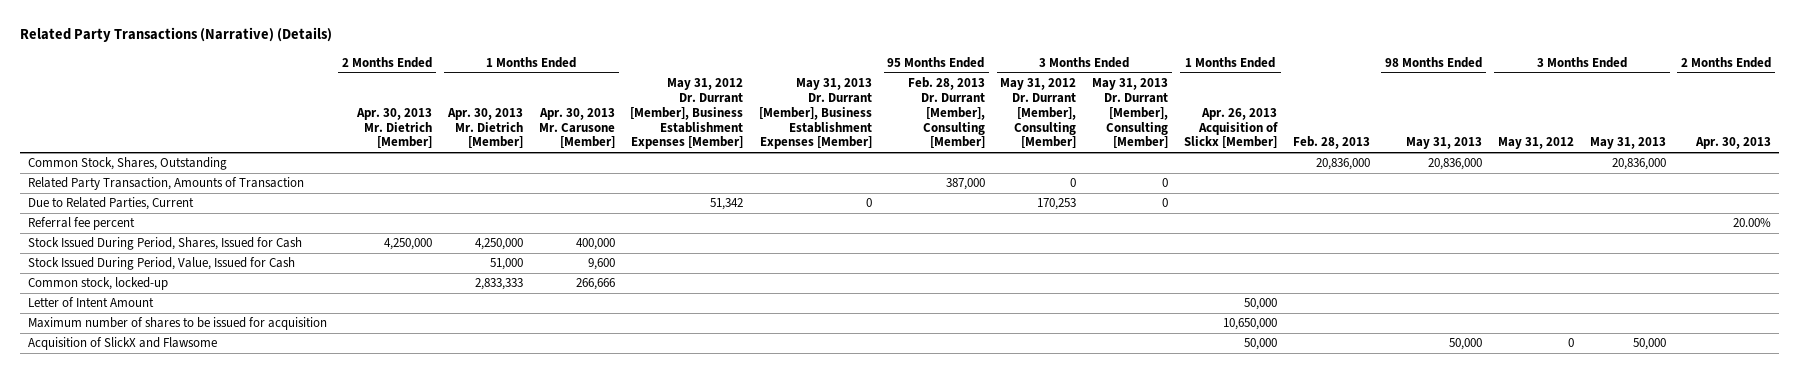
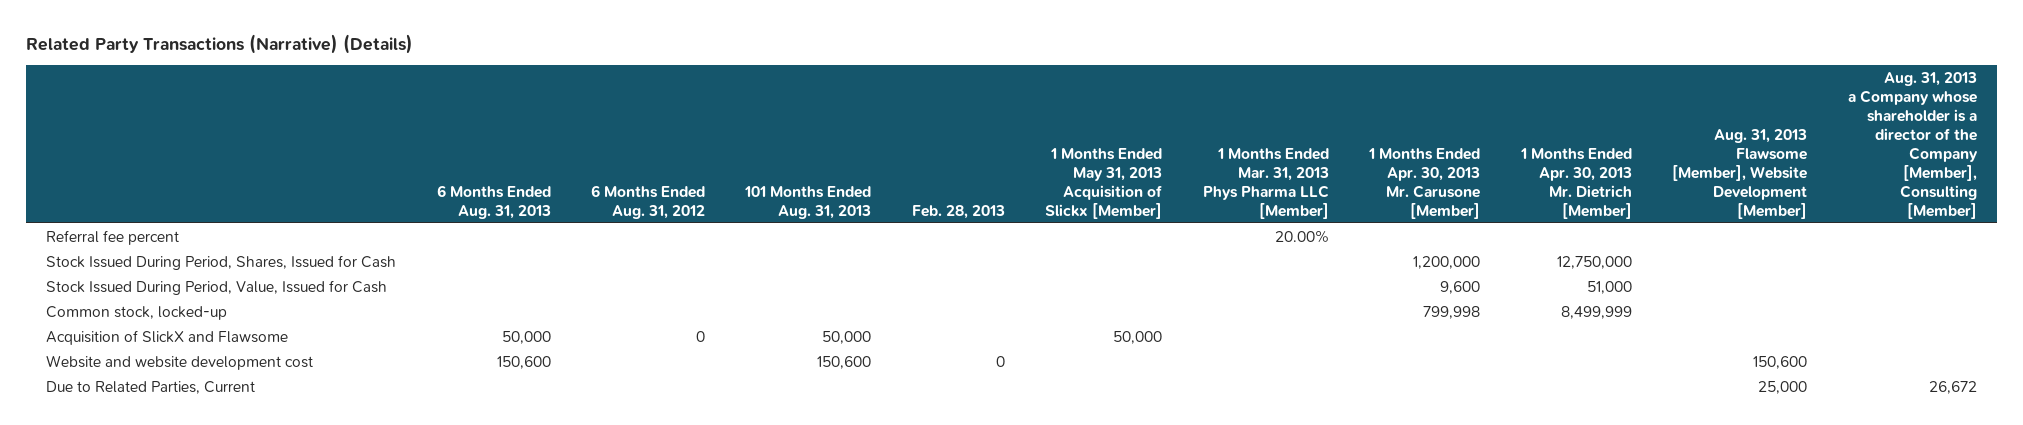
- | 2 Months Ended Apr. 30, 2013 Mr. Dietrich [Member] | 1 Months Ended Apr. 30, 2013 Mr. Dietrich [Member] | 1 Months Ended Apr. 30, 2013 Mr. Carusone [Member] | May 31, 2012 Dr. Durrant [Member], Business Establishment Expenses [Member] | May 31, 2013 Dr. Durrant [Member], Business Establishment Expenses [Member] | 95 Months Ended Feb. 28, 2013 Dr. Durrant [Member], Consulting [Member] | 3 Months Ended May 31, 2012 Dr. Durrant [Member], Consulting [Member] | 3 Months Ended May 31, 2013 Dr. Durrant [Member], Consulting [Member] | 1 Months Ended Apr. 26, 2013 Acquisition of Slickx [Member] | Feb. 28, 2013 | 98 Months Ended May 31, 2013 | 3 Months Ended May 31, 2012 | 3 Months Ended May 31, 2013 | 2 Months Ended Apr. 30, 2013
+ | 6 Months Ended Aug. 31, 2013 | 6 Months Ended Aug. 31, 2012 | 101 Months Ended Aug. 31, 2013 | Feb. 28, 2013 | 1 Months Ended May 31, 2013 Acquisition of Slickx [Member] | 1 Months Ended Mar. 31, 2013 Phys Pharma LLC [Member] | 1 Months Ended Apr. 30, 2013 Mr. Carusone [Member] | 1 Months Ended Apr. 30, 2013 Mr. Dietrich [Member] | Aug. 31, 2013 Flawsome [Member], Website Development [Member] | Aug. 31, 2013 a Company whose shareholder is a director of the Company [Member], Consulting [Member]
- Common Stock, Shares, Outstanding | | | | | | | | | | 20,836,000 | 20,836,000 | | 20,836,000 |
- Related Party Transaction, Amounts of Transaction | | | | | | 387,000 | 0 | 0 | | | | | |
- Stock Issued During Period, Shares, Issued for Cash | 4,250,000 | 4,250,000 | 400,000 | | | | | | | | | | |
+ Stock Issued During Period, Shares, Issued for Cash | | | | | | | 1,200,000 | 12,750,000 | |
- Common stock, locked-up | | 2,833,333 | 266,666 | | | | | | | | | | |
- Letter of Intent Amount | | | | | | | | | 50,000 | | | | |
- Maximum number of shares to be issued for acquisition | | | | | | | | | 10,650,000 | | | | |
+ Common stock, locked-up | | | | | | | 799,998 | 8,499,999 | |
+ Website and website development cost | 150,600 | | 150,600 | 0 | | | | | 150,600 |
moved down: Due to Related Parties, Current | | | | | | | | | 25,000 | 26,672

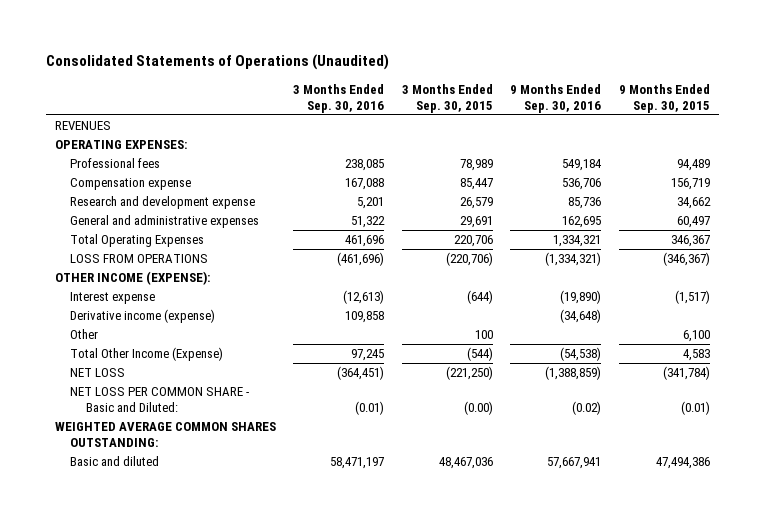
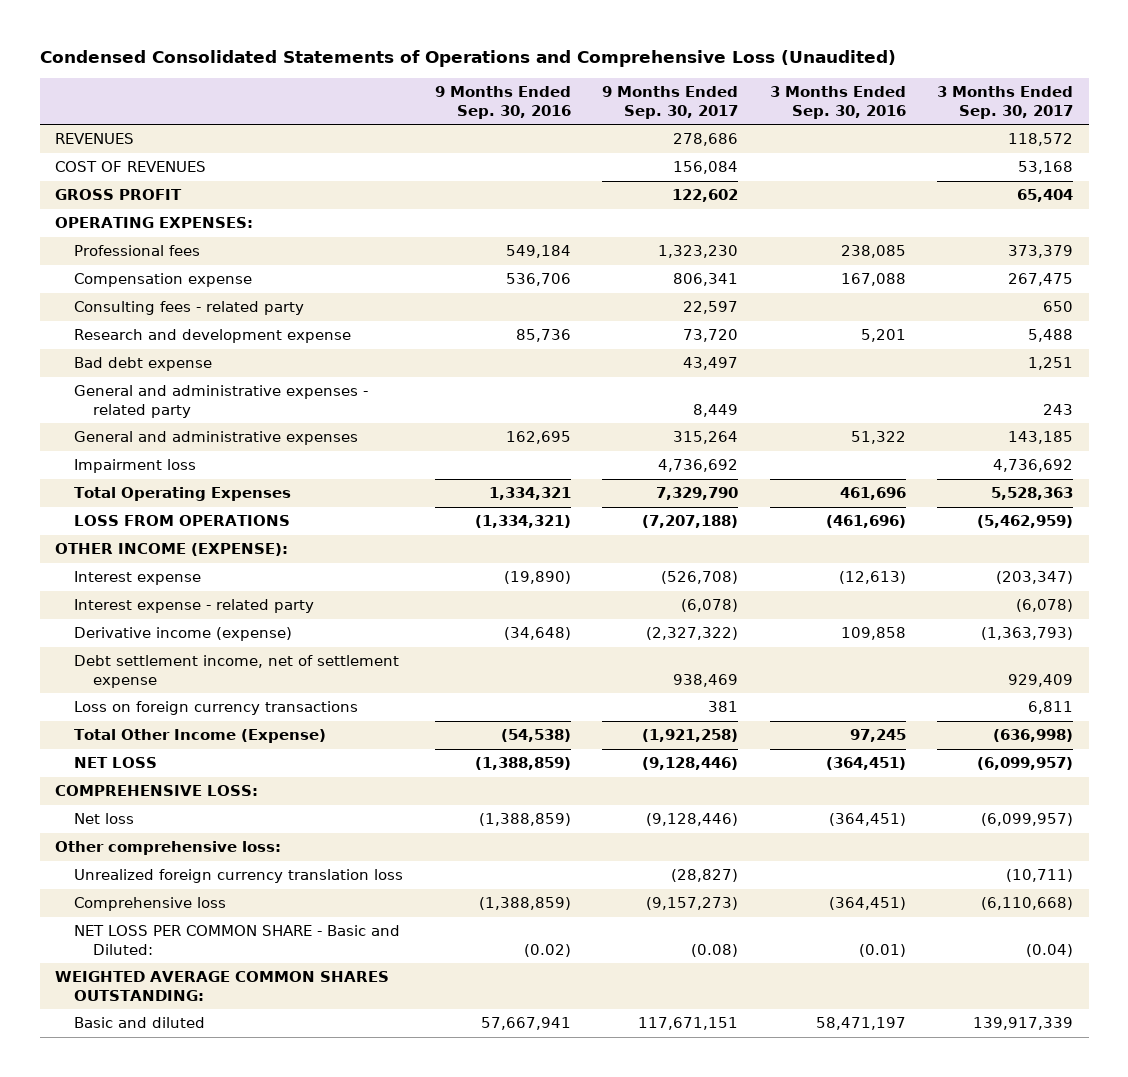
- Consolidated Statements of Operations (Unaudited)
+ Condensed Consolidated Statements of Operations and Comprehensive Loss (Unaudited)
- | 3 Months Ended Sep. 30, 2016 | 3 Months Ended Sep. 30, 2015 | 9 Months Ended Sep. 30, 2016 | 9 Months Ended Sep. 30, 2015
+ | 9 Months Ended Sep. 30, 2016 | 9 Months Ended Sep. 30, 2017 | 3 Months Ended Sep. 30, 2016 | 3 Months Ended Sep. 30, 2017
+ COST OF REVENUES | | 156,084 | | 53,168
+ GROSS PROFIT | | 122,602 | | 65,404
+ Consulting fees - related party | | 22,597 | | 650
+ Bad debt expense | | 43,497 | | 1,251
+ General and administrative expenses - related party | | 8,449 | | 243
+ Impairment loss | | 4,736,692 | | 4,736,692
+ Interest expense - related party | | (6,078) | | (6,078)
- Other | | 100 | | 6,100
+ Debt settlement income, net of settlement expense | | 938,469 | | 929,409
+ Loss on foreign currency transactions | | 381 | | 6,811
+ COMPREHENSIVE LOSS:
+ Net loss | (1,388,859) | (9,128,446) | (364,451) | (6,099,957)
+ Other comprehensive loss:
+ Unrealized foreign currency translation loss | | (28,827) | | (10,711)
+ Comprehensive loss | (1,388,859) | (9,157,273) | (364,451) | (6,110,668)

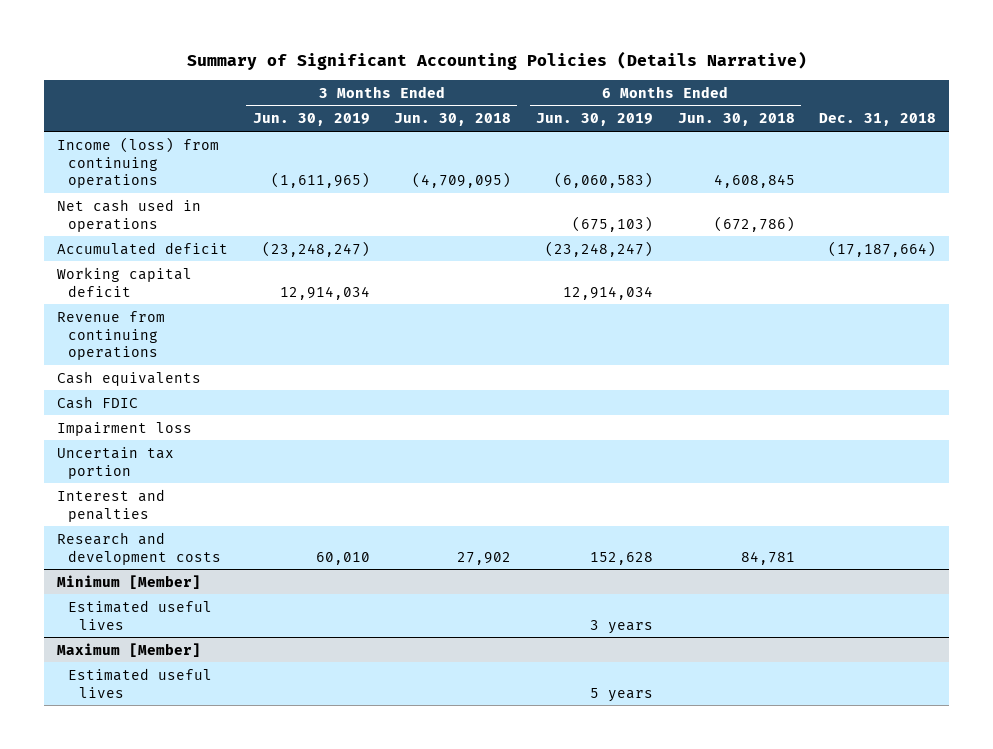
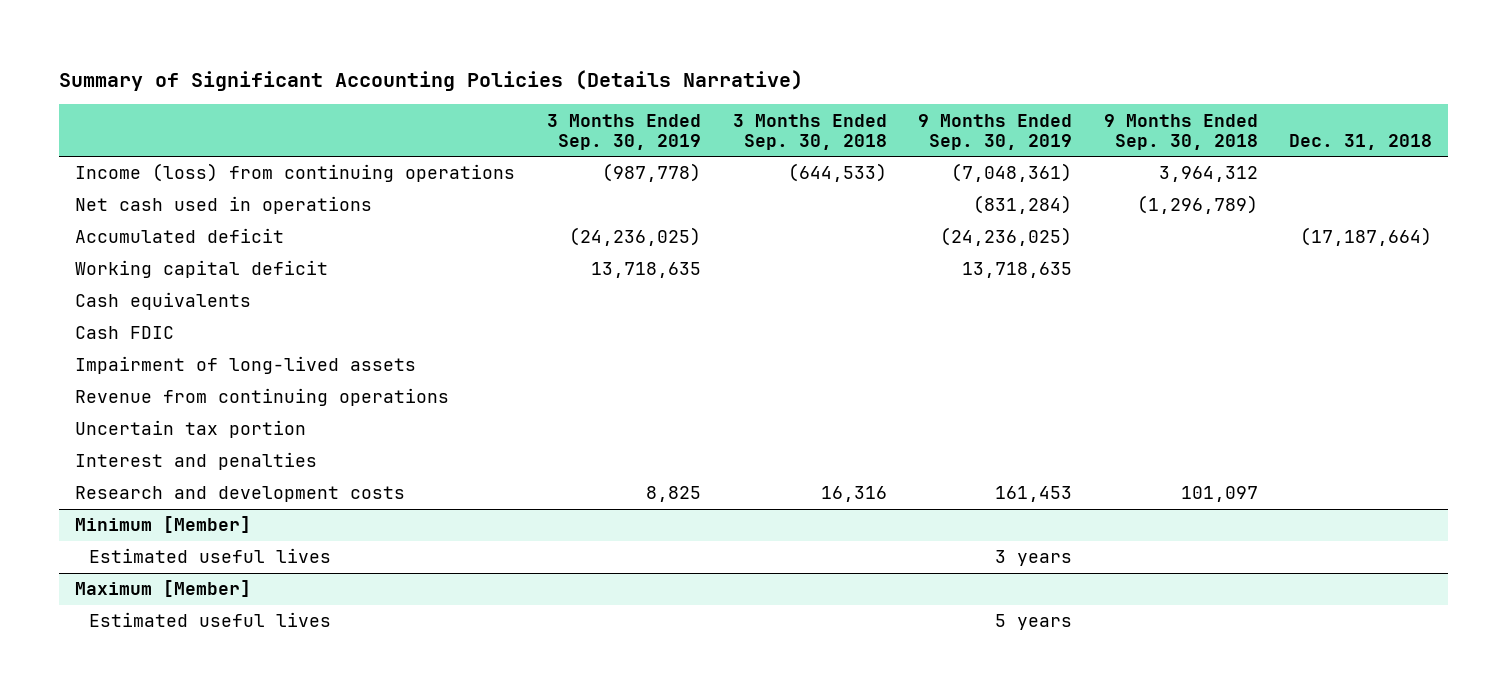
- | 3 Months Ended Jun. 30, 2019 | 3 Months Ended Jun. 30, 2018 | 6 Months Ended Jun. 30, 2019 | 6 Months Ended Jun. 30, 2018 | Dec. 31, 2018
+ | 3 Months Ended Sep. 30, 2019 | 3 Months Ended Sep. 30, 2018 | 9 Months Ended Sep. 30, 2019 | 9 Months Ended Sep. 30, 2018 | Dec. 31, 2018
- Impairment loss
+ Impairment of long-lived assets
moved down: Revenue from continuing operations

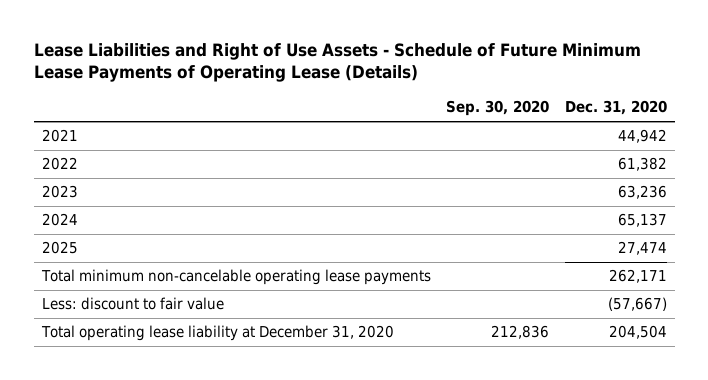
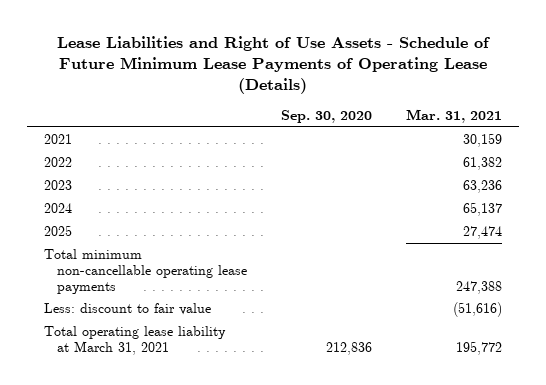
- | Sep. 30, 2020 | Dec. 31, 2020
+ | Sep. 30, 2020 | Mar. 31, 2021
- Total minimum non-cancelable operating lease payments | | 262,171
+ Total minimum non-cancellable operating lease payments | | 247,388
- Total operating lease liability at December 31, 2020 | 212,836 | 204,504
+ Total operating lease liability at March 31, 2021 | 212,836 | 195,772

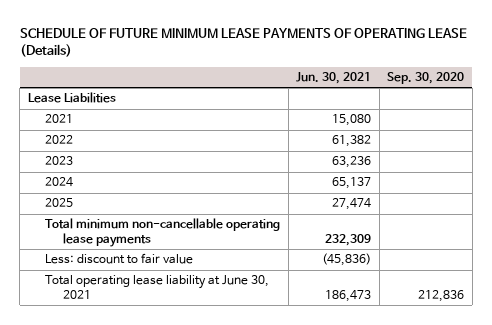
- Lease Liabilities and Right of Use Assets - Schedule of Future Minimum Lease Payments of Operating Lease (Details)
+ SCHEDULE OF FUTURE MINIMUM LEASE PAYMENTS OF OPERATING LEASE (Details)
- | Sep. 30, 2020 | Mar. 31, 2021
+ | Jun. 30, 2021 | Sep. 30, 2020
+ Lease Liabilities
- Total operating lease liability at March 31, 2021 | 212,836 | 195,772
+ Total operating lease liability at June 30, 2021 | 186,473 | 212,836

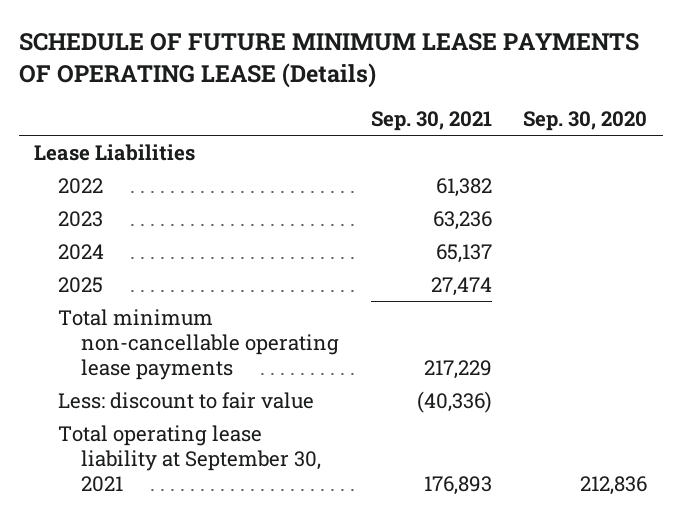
- | Jun. 30, 2021 | Sep. 30, 2020
+ | Sep. 30, 2021 | Sep. 30, 2020
- 2021 | 15,080 |
- Total operating lease liability at June 30, 2021 | 186,473 | 212,836
+ Total operating lease liability at September 30, 2021 | 176,893 | 212,836

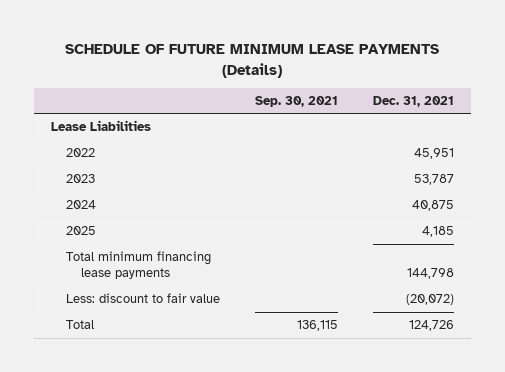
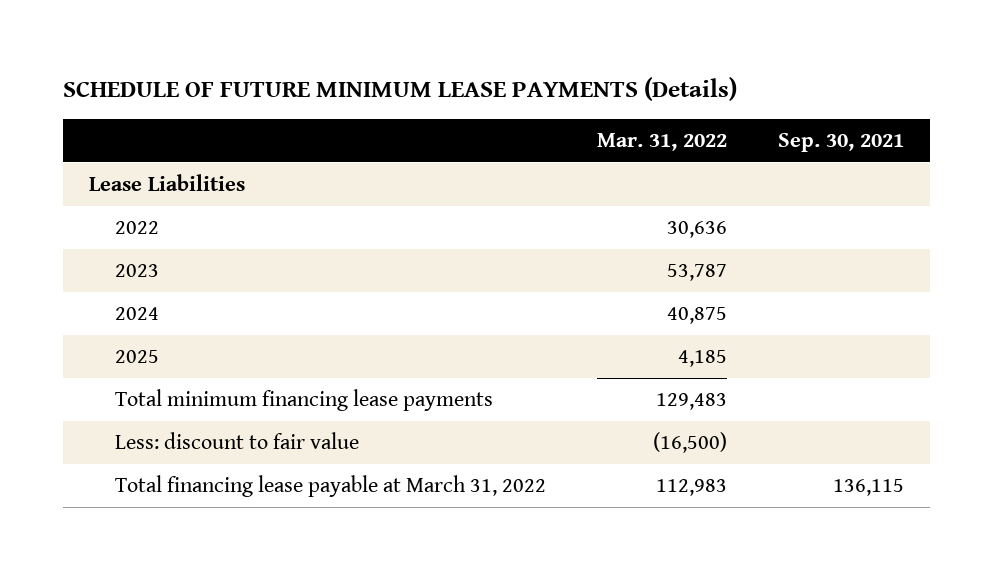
- | Sep. 30, 2021 | Dec. 31, 2021
+ | Mar. 31, 2022 | Sep. 30, 2021
- Total | 136,115 | 124,726
+ Total financing lease payable at March 31, 2022 | 112,983 | 136,115

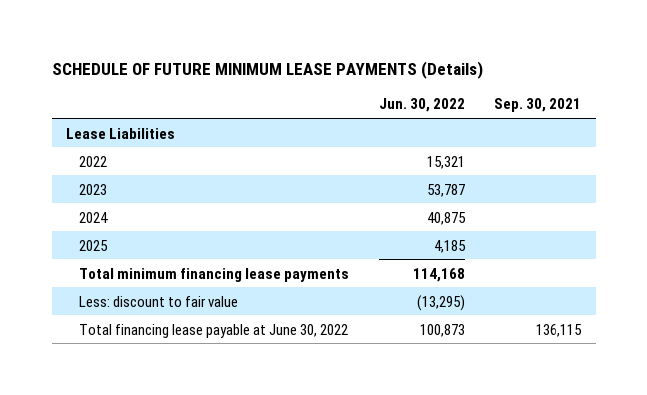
- | Mar. 31, 2022 | Sep. 30, 2021
+ | Jun. 30, 2022 | Sep. 30, 2021
- Total financing lease payable at March 31, 2022 | 112,983 | 136,115
+ Total financing lease payable at June 30, 2022 | 100,873 | 136,115

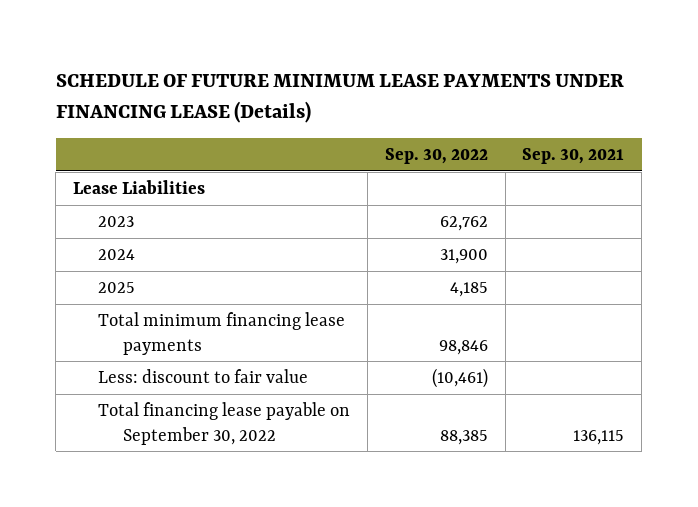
- SCHEDULE OF FUTURE MINIMUM LEASE PAYMENTS (Details)
+ SCHEDULE OF FUTURE MINIMUM LEASE PAYMENTS UNDER FINANCING LEASE (Details)
- | Jun. 30, 2022 | Sep. 30, 2021
+ | Sep. 30, 2022 | Sep. 30, 2021
- 2022 | 15,321 |
- Total financing lease payable at June 30, 2022 | 100,873 | 136,115
+ Total financing lease payable on September 30, 2022 | 88,385 | 136,115

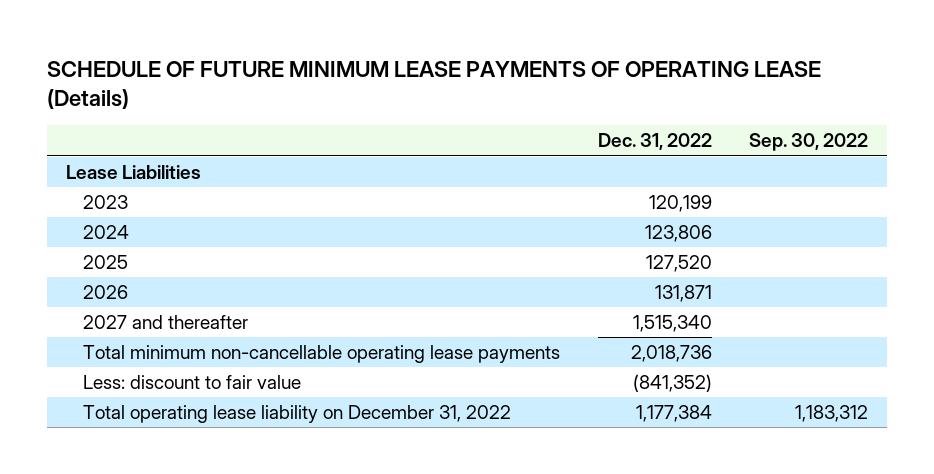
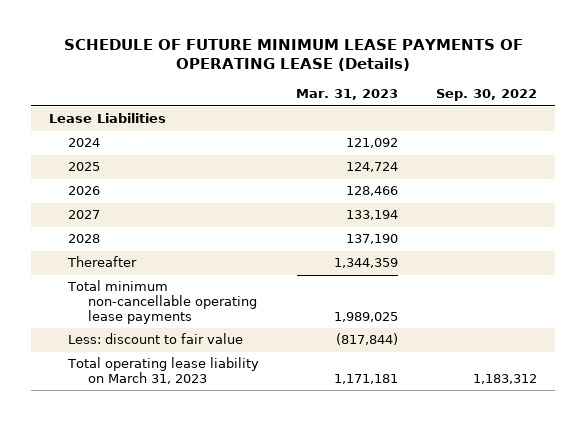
- | Dec. 31, 2022 | Sep. 30, 2022
+ | Mar. 31, 2023 | Sep. 30, 2022
- 2023 | 120,199 |
- 2027 and thereafter | 1,515,340 |
+ 2027 | 133,194 |
+ 2028 | 137,190 |
+ Thereafter | 1,344,359 |
- Total operating lease liability on December 31, 2022 | 1,177,384 | 1,183,312
+ Total operating lease liability on March 31, 2023 | 1,171,181 | 1,183,312

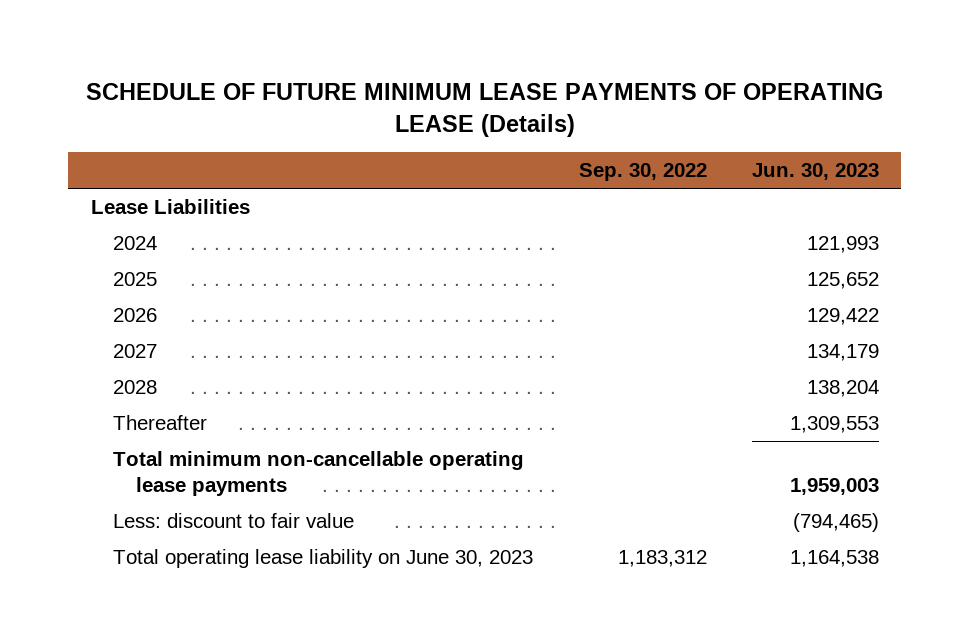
- | Mar. 31, 2023 | Sep. 30, 2022
+ | Sep. 30, 2022 | Jun. 30, 2023
- Total operating lease liability on March 31, 2023 | 1,171,181 | 1,183,312
+ Total operating lease liability on June 30, 2023 | 1,183,312 | 1,164,538

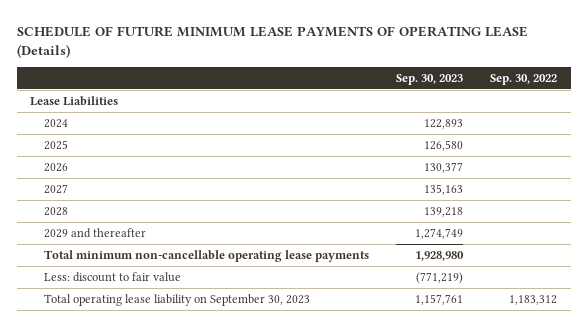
- | Sep. 30, 2022 | Jun. 30, 2023
+ | Sep. 30, 2023 | Sep. 30, 2022
- Thereafter | | 1,309,553
+ 2029 and thereafter | 1,274,749 |
- Total operating lease liability on June 30, 2023 | 1,183,312 | 1,164,538
+ Total operating lease liability on September 30, 2023 | 1,157,761 | 1,183,312

